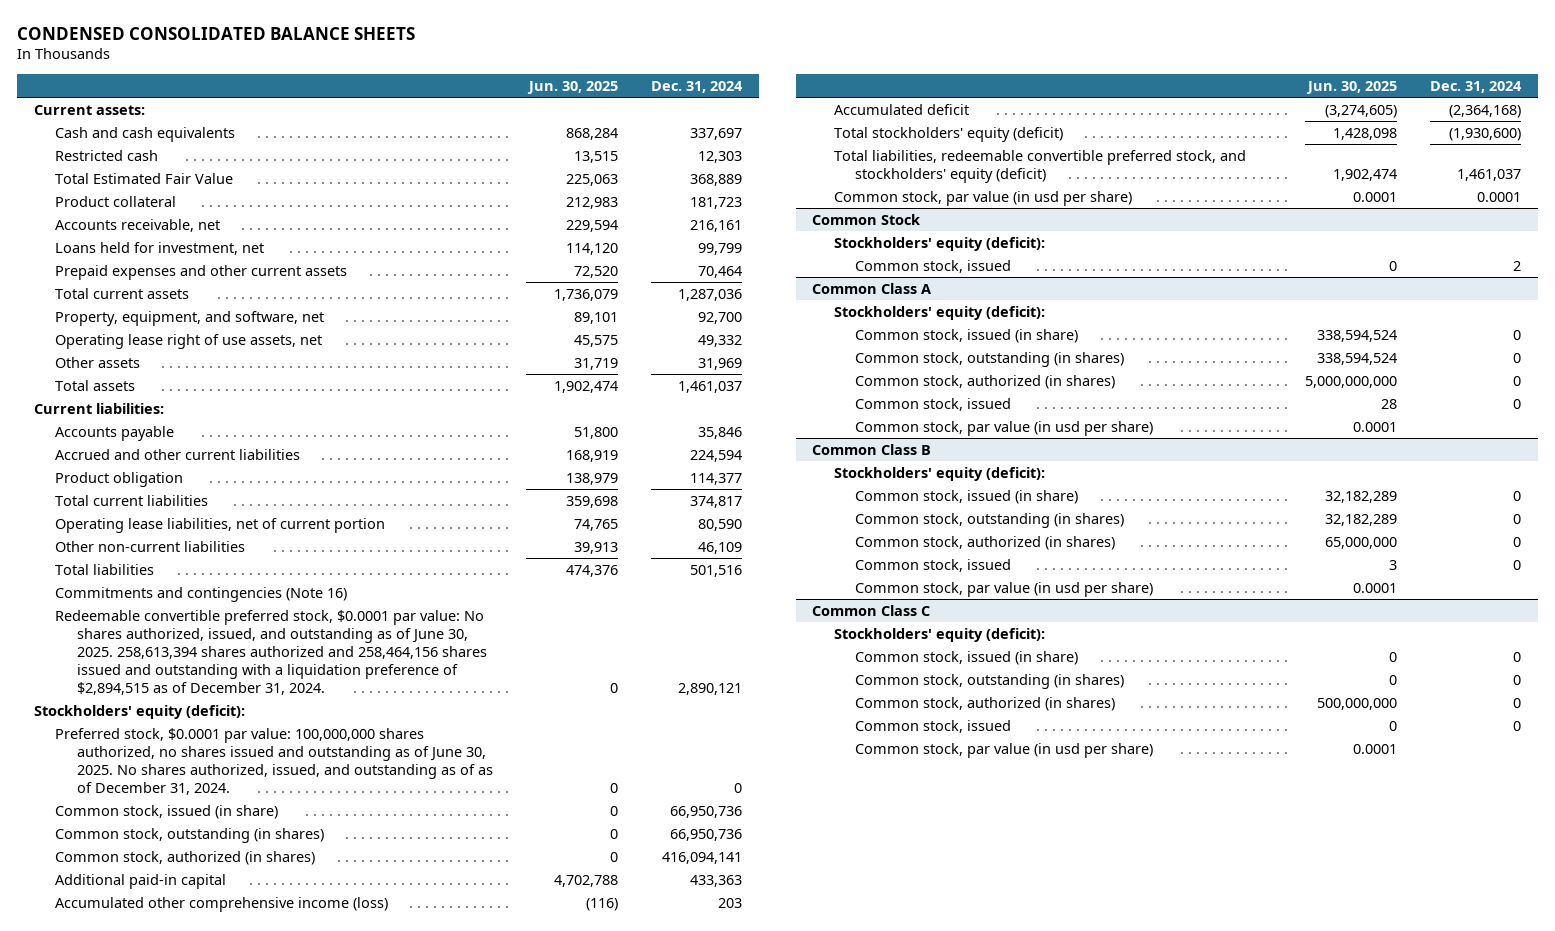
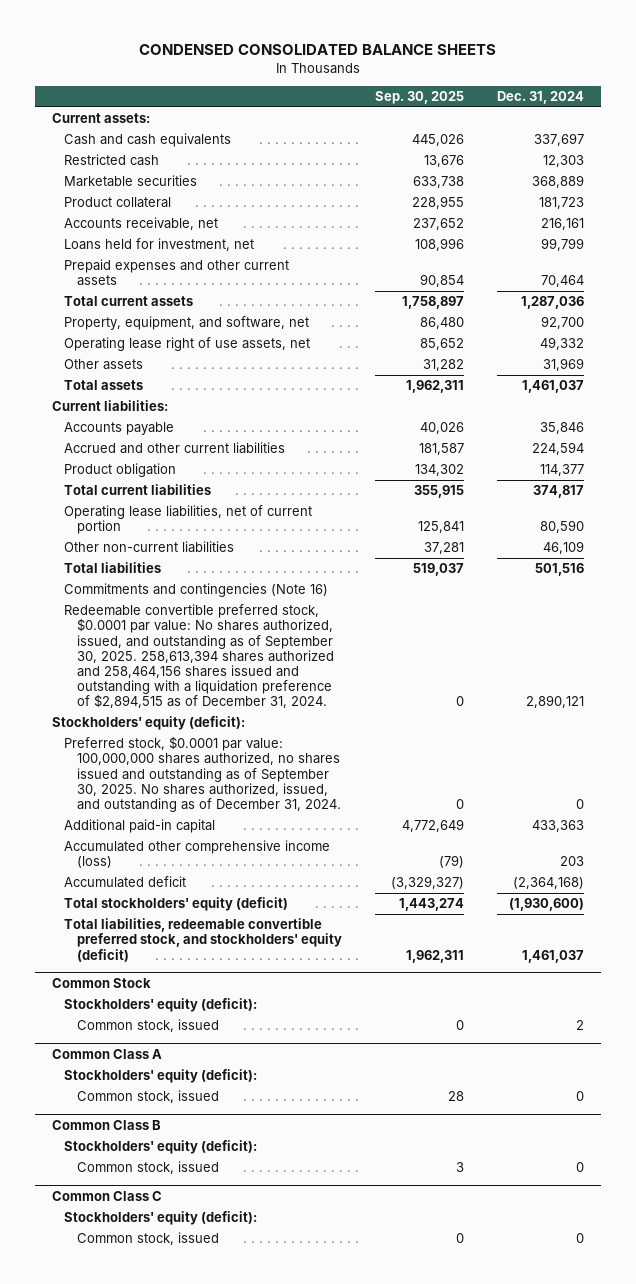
- | Jun. 30, 2025 | Dec. 31, 2024
+ | Sep. 30, 2025 | Dec. 31, 2024
- Total Estimated Fair Value | 225,063 | 368,889
+ Marketable securities | 633,738 | 368,889
- Redeemable convertible preferred stock, $0.0001 par value: No shares authorized, issued, and outstanding as of June 30, 2025. 258,613,394 shares authorized and 258,464,156 shares issued and outstanding with a liquidation preference of $2,894,515 as of December 31, 2024. | 0 | 2,890,121
+ Redeemable convertible preferred stock, $0.0001 par value: No shares authorized, issued, and outstanding as of September 30, 2025. 258,613,394 shares authorized and 258,464,156 shares issued and outstanding with a liquidation preference of $2,894,515 as of December 31, 2024. | 0 | 2,890,121
- Preferred stock, $0.0001 par value: 100,000,000 shares authorized, no shares issued and outstanding as of June 30, 2025. No shares authorized, issued, and outstanding as of as of December 31, 2024. | 0 | 0
- Common stock, issued (in share) | 0 | 66,950,736
- Common stock, outstanding (in shares) | 0 | 66,950,736
- Common stock, authorized (in shares) | 0 | 416,094,141
+ Preferred stock, $0.0001 par value: 100,000,000 shares authorized, no shares issued and outstanding as of September 30, 2025. No shares authorized, issued, and outstanding as of December 31, 2024. | 0 | 0
- Common stock, par value (in usd per share) | 0.0001 | 0.0001
@ Common Class A
- Common stock, issued (in share) | 338,594,524 | 0
- Common stock, outstanding (in shares) | 338,594,524 | 0
- Common stock, authorized (in shares) | 5,000,000,000 | 0
- Common stock, par value (in usd per share) | 0.0001 |
@ Common Class B
- Common stock, issued (in share) | 32,182,289 | 0
- Common stock, outstanding (in shares) | 32,182,289 | 0
- Common stock, authorized (in shares) | 65,000,000 | 0
- Common stock, par value (in usd per share) | 0.0001 |
@ Common Class C
- Common stock, issued (in share) | 0 | 0
- Common stock, outstanding (in shares) | 0 | 0
- Common stock, authorized (in shares) | 500,000,000 | 0
- Common stock, par value (in usd per share) | 0.0001 |

